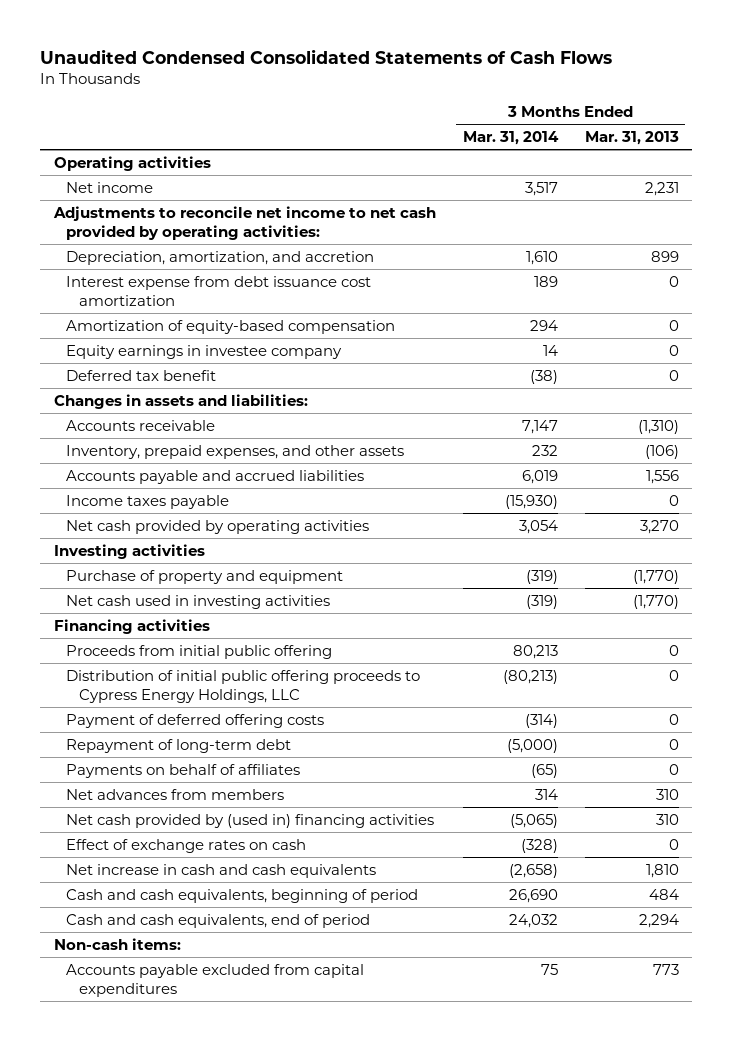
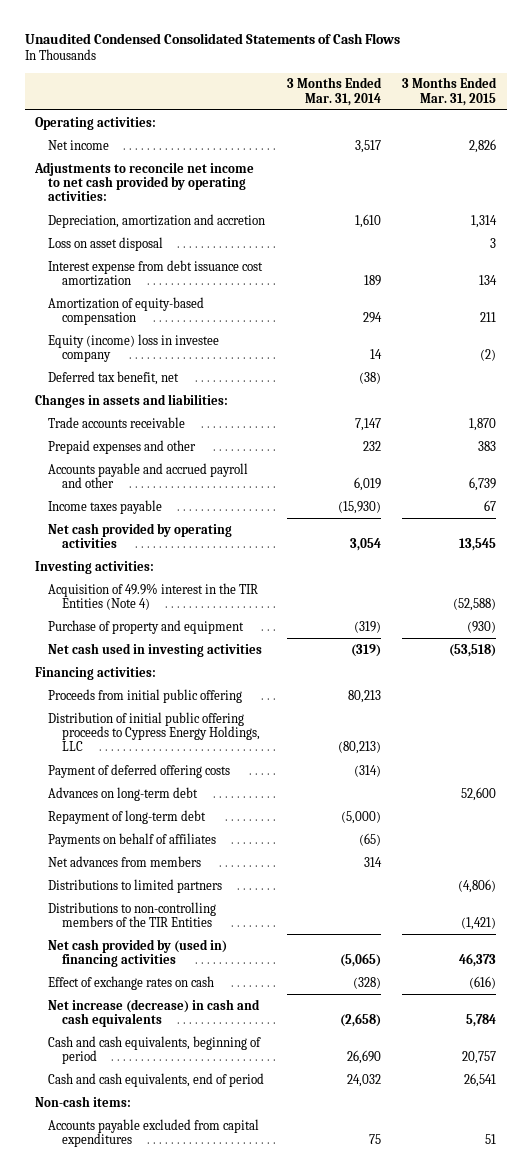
- | 3 Months Ended Mar. 31, 2014 | 3 Months Ended Mar. 31, 2013
+ | 3 Months Ended Mar. 31, 2014 | 3 Months Ended Mar. 31, 2015
- Operating activities
+ Operating activities:
- Depreciation, amortization, and accretion | 1,610 | 899
+ Depreciation, amortization and accretion | 1,610 | 1,314
+ Loss on asset disposal | | 3
- Equity earnings in investee company | 14 | 0
- Deferred tax benefit | (38) | 0
+ Equity (income) loss in investee company | 14 | (2)
+ Deferred tax benefit, net | (38) |
- Accounts receivable | 7,147 | (1,310)
- Inventory, prepaid expenses, and other assets | 232 | (106)
- Accounts payable and accrued liabilities | 6,019 | 1,556
+ Trade accounts receivable | 7,147 | 1,870
+ Prepaid expenses and other | 232 | 383
+ Accounts payable and accrued payroll and other | 6,019 | 6,739
- Investing activities
+ Investing activities:
+ Acquisition of 49.9% interest in the TIR Entities (Note 4) | | (52,588)
- Financing activities
+ Financing activities:
+ Advances on long-term debt | | 52,600
+ Distributions to limited partners | | (4,806)
+ Distributions to non-controlling members of the TIR Entities | | (1,421)
- Net increase in cash and cash equivalents | (2,658) | 1,810
+ Net increase (decrease) in cash and cash equivalents | (2,658) | 5,784

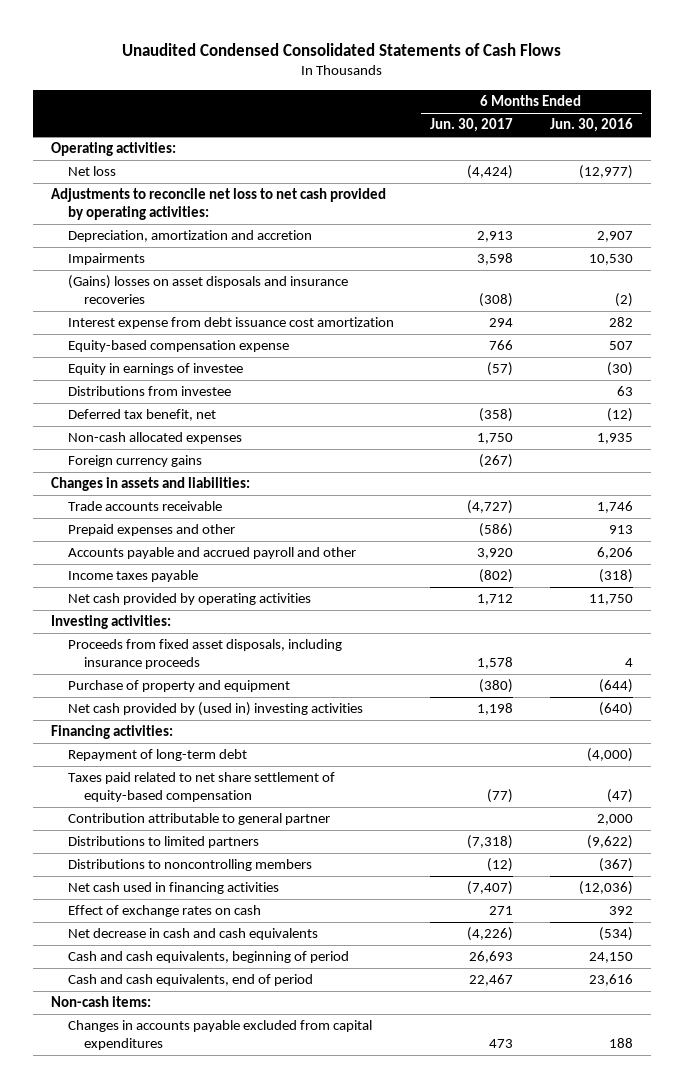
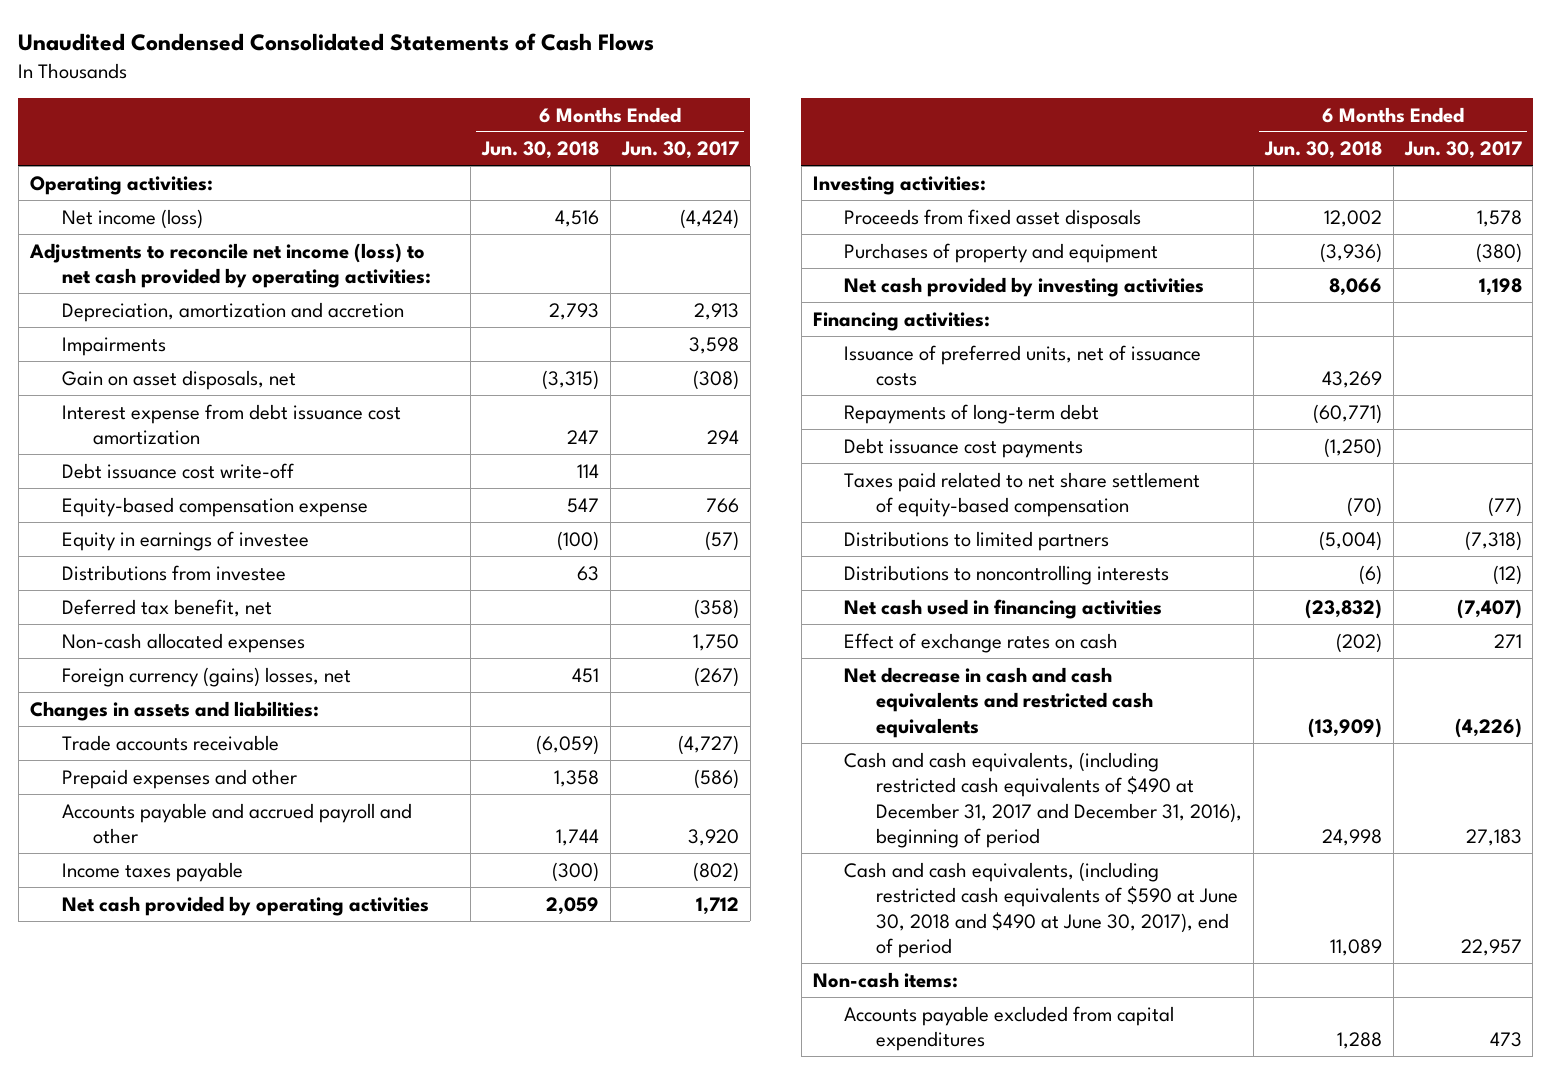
- | 6 Months Ended Jun. 30, 2017 | 6 Months Ended Jun. 30, 2016
+ | 6 Months Ended Jun. 30, 2018 | 6 Months Ended Jun. 30, 2017
- Net loss | (4,424) | (12,977)
- Adjustments to reconcile net loss to net cash provided by operating activities:
+ Net income (loss) | 4,516 | (4,424)
+ Adjustments to reconcile net income (loss) to net cash provided by operating activities:
- (Gains) losses on asset disposals and insurance recoveries | (308) | (2)
+ Gain on asset disposals, net | (3,315) | (308)
+ Debt issuance cost write-off | 114 |
- Foreign currency gains | (267) |
+ Foreign currency (gains) losses, net | 451 | (267)
- Proceeds from fixed asset disposals, including insurance proceeds | 1,578 | 4
- Purchase of property and equipment | (380) | (644)
- Net cash provided by (used in) investing activities | 1,198 | (640)
+ Proceeds from fixed asset disposals | 12,002 | 1,578
+ Purchases of property and equipment | (3,936) | (380)
+ Net cash provided by investing activities | 8,066 | 1,198
- Repayment of long-term debt | | (4,000)
+ Issuance of preferred units, net of issuance costs | 43,269 |
+ Repayments of long-term debt | (60,771) |
+ Debt issuance cost payments | (1,250) |
- Contribution attributable to general partner | | 2,000
- Distributions to noncontrolling members | (12) | (367)
+ Distributions to noncontrolling interests | (6) | (12)
- Net decrease in cash and cash equivalents | (4,226) | (534)
- Cash and cash equivalents, beginning of period | 26,693 | 24,150
- Cash and cash equivalents, end of period | 22,467 | 23,616
+ Net decrease in cash and cash equivalents and restricted cash equivalents | (13,909) | (4,226)
+ Cash and cash equivalents, (including restricted cash equivalents of $490 at December 31, 2017 and December 31, 2016), beginning of period | 24,998 | 27,183
+ Cash and cash equivalents, (including restricted cash equivalents of $590 at June 30, 2018 and $490 at June 30, 2017), end of period | 11,089 | 22,957
- Changes in accounts payable excluded from capital expenditures | 473 | 188
+ Accounts payable excluded from capital expenditures | 1,288 | 473

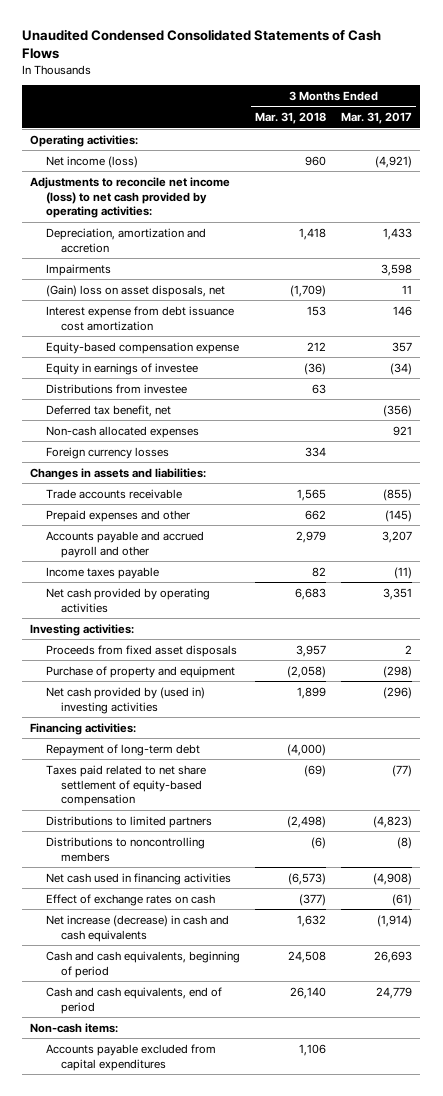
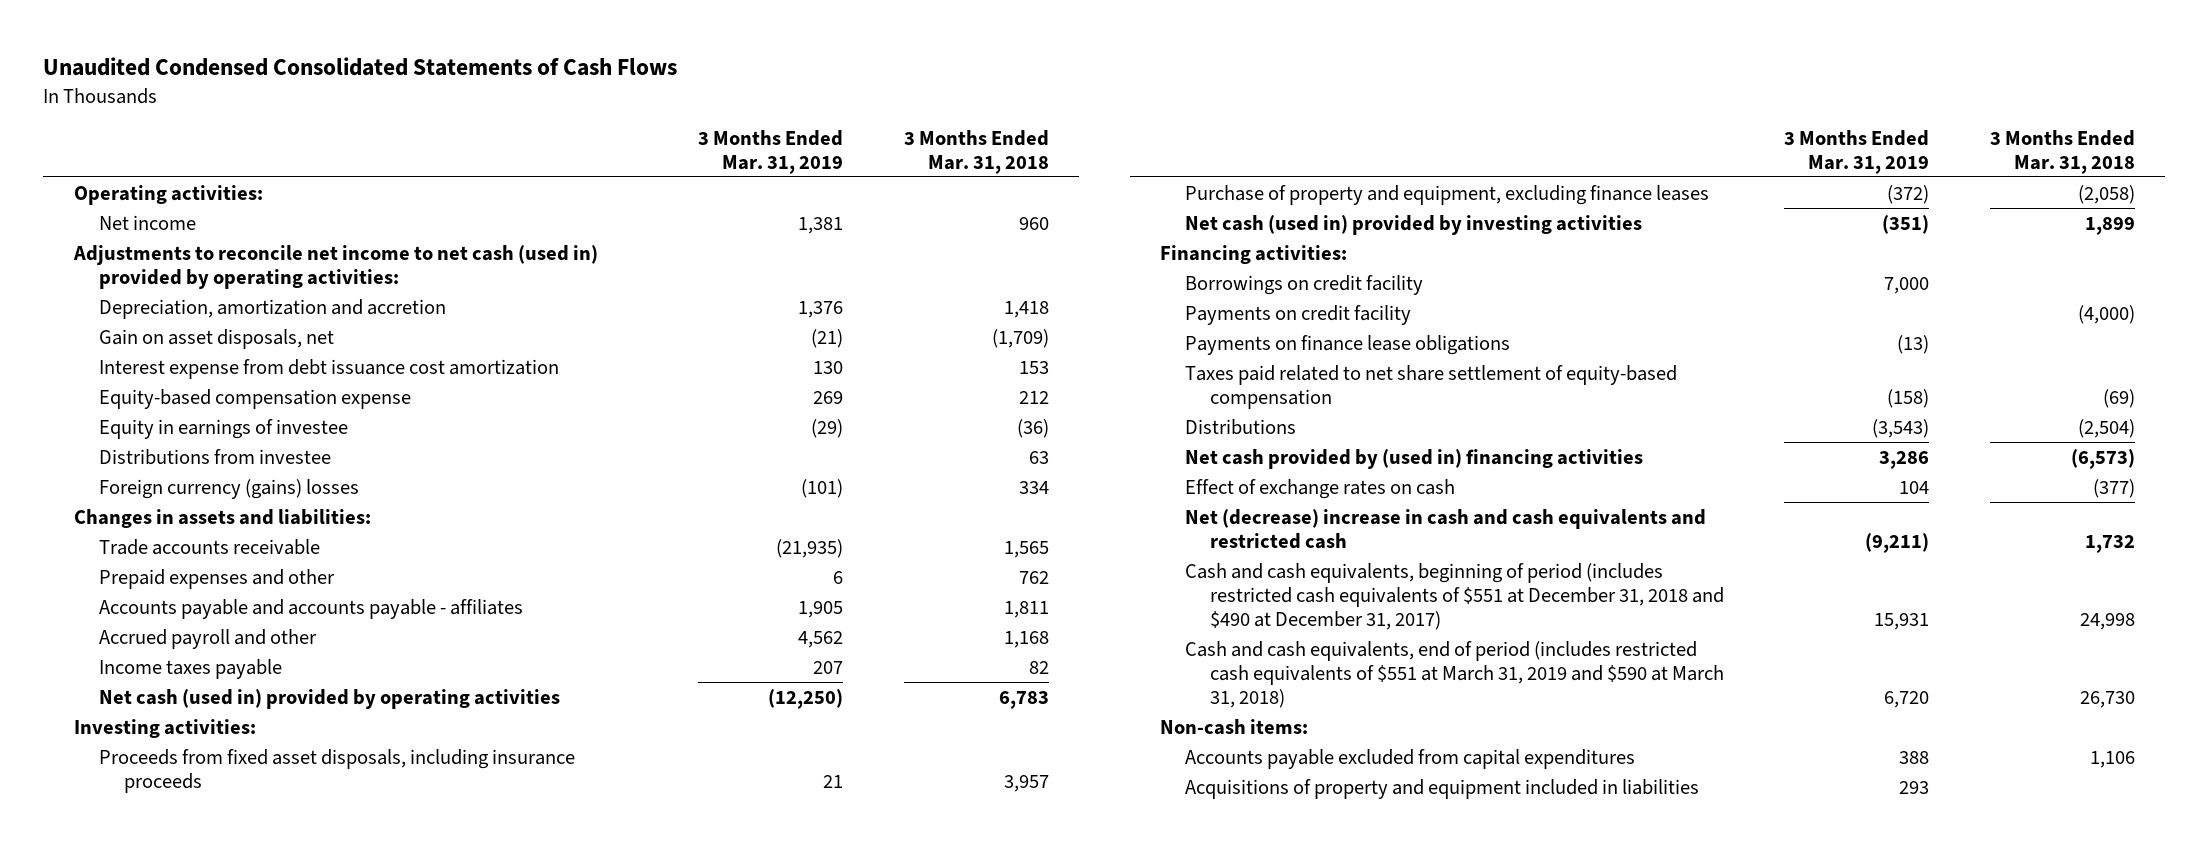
- | 3 Months Ended Mar. 31, 2018 | 3 Months Ended Mar. 31, 2017
+ | 3 Months Ended Mar. 31, 2019 | 3 Months Ended Mar. 31, 2018
- Net income (loss) | 960 | (4,921)
- Adjustments to reconcile net income (loss) to net cash provided by operating activities:
+ Net income | 1,381 | 960
+ Adjustments to reconcile net income to net cash (used in) provided by operating activities:
- Impairments | | 3,598
- (Gain) loss on asset disposals, net | (1,709) | 11
+ Gain on asset disposals, net | (21) | (1,709)
- Deferred tax benefit, net | | (356)
- Non-cash allocated expenses | | 921
- Foreign currency losses | 334 |
+ Foreign currency (gains) losses | (101) | 334
- Prepaid expenses and other | 662 | (145)
- Accounts payable and accrued payroll and other | 2,979 | 3,207
+ Prepaid expenses and other | 6 | 762
+ Accounts payable and accounts payable - affiliates | 1,905 | 1,811
+ Accrued payroll and other | 4,562 | 1,168
- Net cash provided by operating activities | 6,683 | 3,351
+ Net cash (used in) provided by operating activities | (12,250) | 6,783
- Proceeds from fixed asset disposals | 3,957 | 2
- Purchase of property and equipment | (2,058) | (298)
- Net cash provided by (used in) investing activities | 1,899 | (296)
+ Proceeds from fixed asset disposals, including insurance proceeds | 21 | 3,957
+ Purchase of property and equipment, excluding finance leases | (372) | (2,058)
+ Net cash (used in) provided by investing activities | (351) | 1,899
- Repayment of long-term debt | (4,000) |
+ Borrowings on credit facility | 7,000 |
+ Payments on credit facility | | (4,000)
+ Payments on finance lease obligations | (13) |
- Distributions to limited partners | (2,498) | (4,823)
- Distributions to noncontrolling members | (6) | (8)
- Net cash used in financing activities | (6,573) | (4,908)
+ Distributions | (3,543) | (2,504)
+ Net cash provided by (used in) financing activities | 3,286 | (6,573)
- Net increase (decrease) in cash and cash equivalents | 1,632 | (1,914)
- Cash and cash equivalents, beginning of period | 24,508 | 26,693
- Cash and cash equivalents, end of period | 26,140 | 24,779
+ Net (decrease) increase in cash and cash equivalents and restricted cash | (9,211) | 1,732
+ Cash and cash equivalents, beginning of period (includes restricted cash equivalents of $551 at December 31, 2018 and $490 at December 31, 2017) | 15,931 | 24,998
+ Cash and cash equivalents, end of period (includes restricted cash equivalents of $551 at March 31, 2019 and $590 at March 31, 2018) | 6,720 | 26,730
+ Acquisitions of property and equipment included in liabilities | 293 |

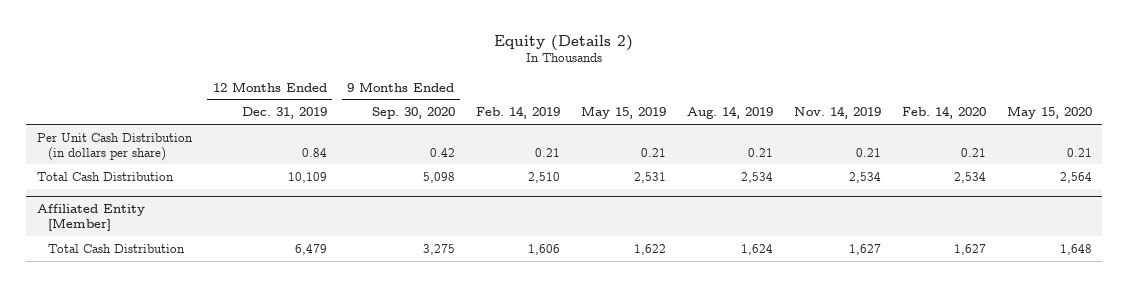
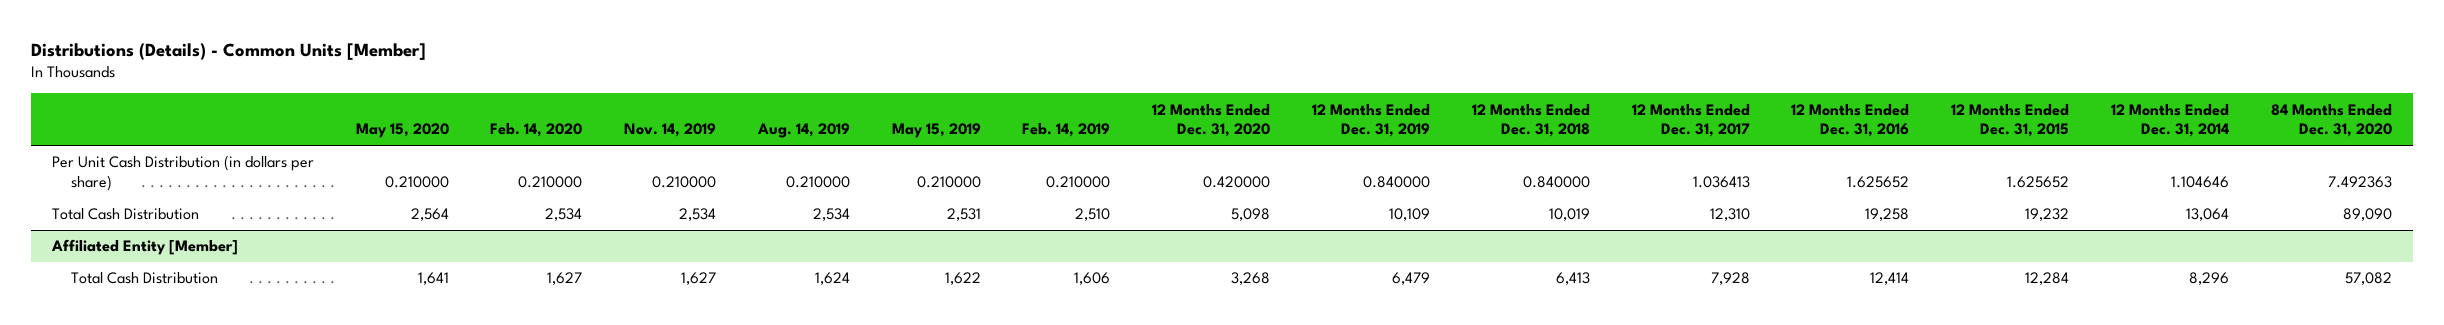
- Equity (Details 2)
+ Distributions (Details) - Common Units [Member]
- | 12 Months Ended Dec. 31, 2019 | 9 Months Ended Sep. 30, 2020 | Feb. 14, 2019 | May 15, 2019 | Aug. 14, 2019 | Nov. 14, 2019 | Feb. 14, 2020 | May 15, 2020
+ | May 15, 2020 | Feb. 14, 2020 | Nov. 14, 2019 | Aug. 14, 2019 | May 15, 2019 | Feb. 14, 2019 | 12 Months Ended Dec. 31, 2020 | 12 Months Ended Dec. 31, 2019 | 12 Months Ended Dec. 31, 2018 | 12 Months Ended Dec. 31, 2017 | 12 Months Ended Dec. 31, 2016 | 12 Months Ended Dec. 31, 2015 | 12 Months Ended Dec. 31, 2014 | 84 Months Ended Dec. 31, 2020
- Per Unit Cash Distribution (in dollars per share) | 0.84 | 0.42 | 0.21 | 0.21 | 0.21 | 0.21 | 0.21 | 0.21
+ Per Unit Cash Distribution (in dollars per share) | 0.210000 | 0.210000 | 0.210000 | 0.210000 | 0.210000 | 0.210000 | 0.420000 | 0.840000 | 0.840000 | 1.036413 | 1.625652 | 1.625652 | 1.104646 | 7.492363
@ Affiliated Entity [Member]
- Total Cash Distribution | 6,479 | 3,275 | 1,606 | 1,622 | 1,624 | 1,627 | 1,627 | 1,648
+ Total Cash Distribution | 1,641 | 1,627 | 1,627 | 1,624 | 1,622 | 1,606 | 3,268 | 6,479 | 6,413 | 7,928 | 12,414 | 12,284 | 8,296 | 57,082

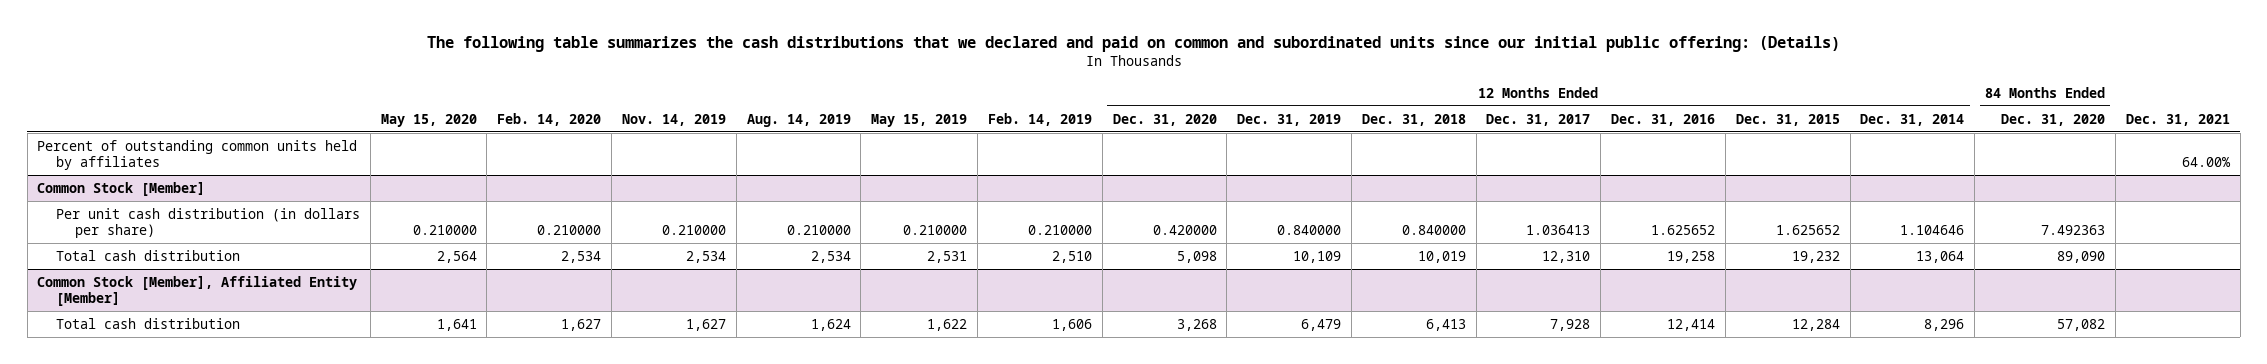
- Distributions (Details) - Common Units [Member]
+ The following table summarizes the cash distributions that we declared and paid on common and subordinated units since our initial public offering: (Details)
- | May 15, 2020 | Feb. 14, 2020 | Nov. 14, 2019 | Aug. 14, 2019 | May 15, 2019 | Feb. 14, 2019 | 12 Months Ended Dec. 31, 2020 | 12 Months Ended Dec. 31, 2019 | 12 Months Ended Dec. 31, 2018 | 12 Months Ended Dec. 31, 2017 | 12 Months Ended Dec. 31, 2016 | 12 Months Ended Dec. 31, 2015 | 12 Months Ended Dec. 31, 2014 | 84 Months Ended Dec. 31, 2020
+ | May 15, 2020 | Feb. 14, 2020 | Nov. 14, 2019 | Aug. 14, 2019 | May 15, 2019 | Feb. 14, 2019 | 12 Months Ended Dec. 31, 2020 | 12 Months Ended Dec. 31, 2019 | 12 Months Ended Dec. 31, 2018 | 12 Months Ended Dec. 31, 2017 | 12 Months Ended Dec. 31, 2016 | 12 Months Ended Dec. 31, 2015 | 12 Months Ended Dec. 31, 2014 | 84 Months Ended Dec. 31, 2020 | Dec. 31, 2021
- Per Unit Cash Distribution (in dollars per share) | 0.210000 | 0.210000 | 0.210000 | 0.210000 | 0.210000 | 0.210000 | 0.420000 | 0.840000 | 0.840000 | 1.036413 | 1.625652 | 1.625652 | 1.104646 | 7.492363
- Total Cash Distribution | 2,564 | 2,534 | 2,534 | 2,534 | 2,531 | 2,510 | 5,098 | 10,109 | 10,019 | 12,310 | 19,258 | 19,232 | 13,064 | 89,090
- Affiliated Entity [Member]
- Total Cash Distribution | 1,641 | 1,627 | 1,627 | 1,624 | 1,622 | 1,606 | 3,268 | 6,479 | 6,413 | 7,928 | 12,414 | 12,284 | 8,296 | 57,082
+ Percent of outstanding common units held by affiliates | | | | | | | | | | | | | | | 64.00%
+ Common Stock [Member]
+ Per unit cash distribution (in dollars per share) | 0.210000 | 0.210000 | 0.210000 | 0.210000 | 0.210000 | 0.210000 | 0.420000 | 0.840000 | 0.840000 | 1.036413 | 1.625652 | 1.625652 | 1.104646 | 7.492363 |
+ Total cash distribution | 2,564 | 2,534 | 2,534 | 2,534 | 2,531 | 2,510 | 5,098 | 10,109 | 10,019 | 12,310 | 19,258 | 19,232 | 13,064 | 89,090 |
+ Common Stock [Member], Affiliated Entity [Member]
+ Total cash distribution | 1,641 | 1,627 | 1,627 | 1,624 | 1,622 | 1,606 | 3,268 | 6,479 | 6,413 | 7,928 | 12,414 | 12,284 | 8,296 | 57,082 |

